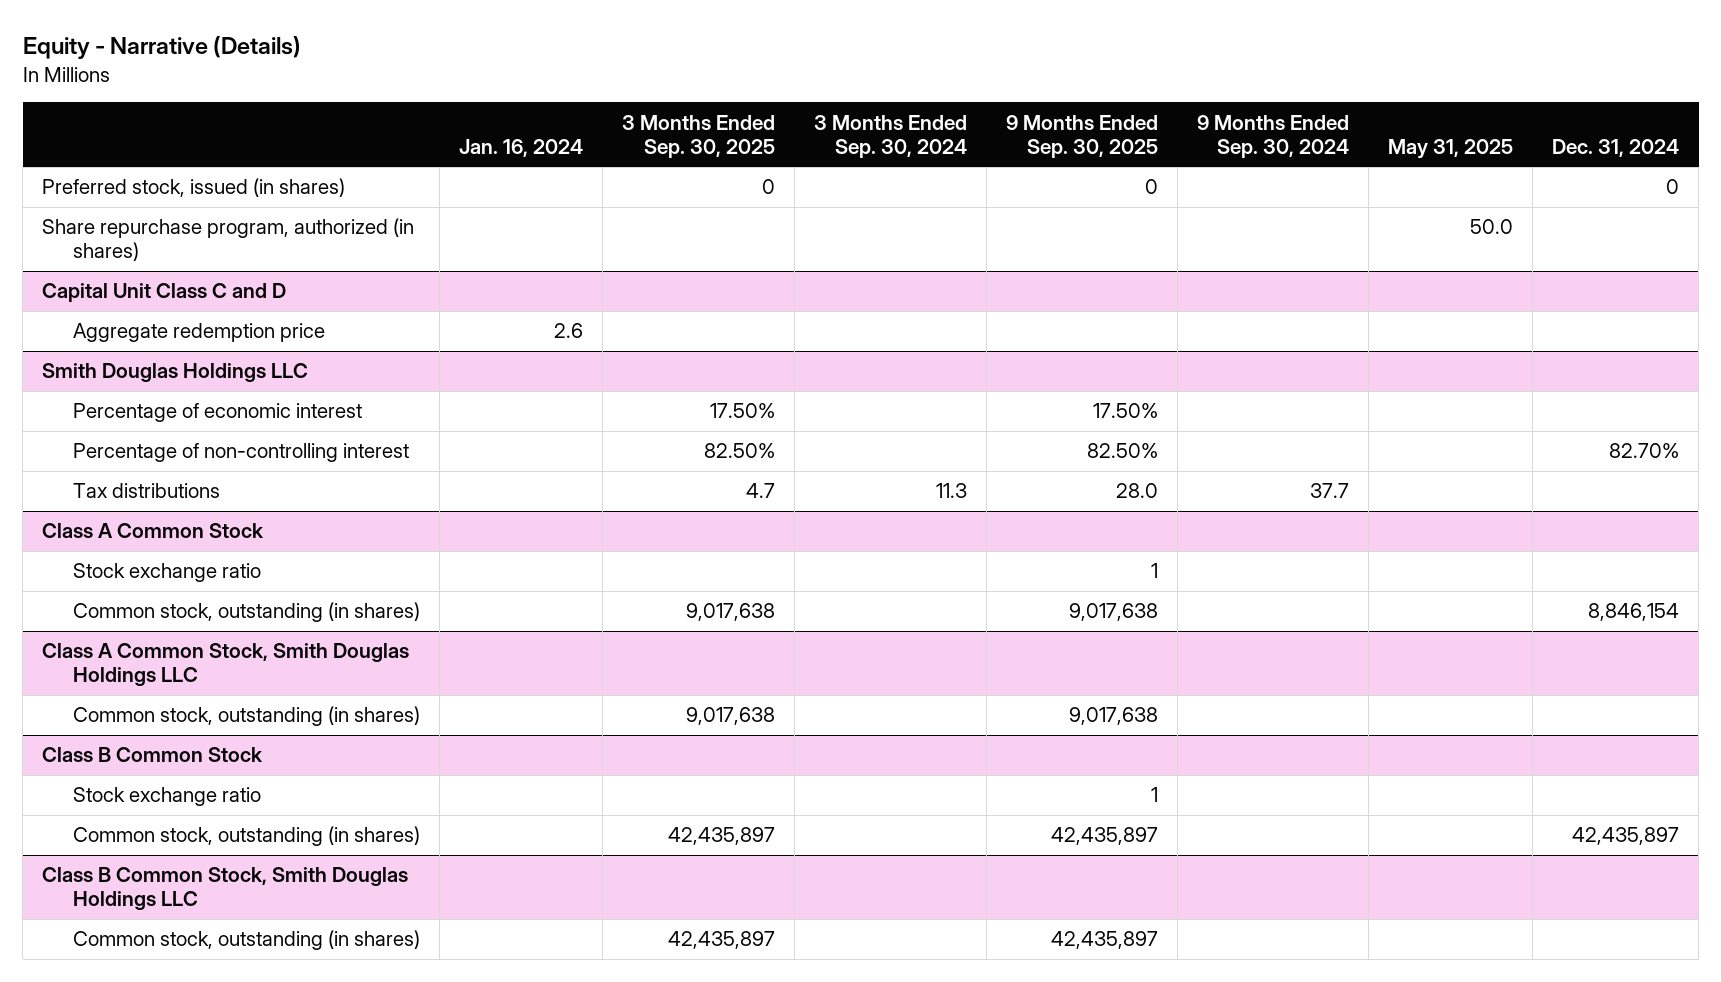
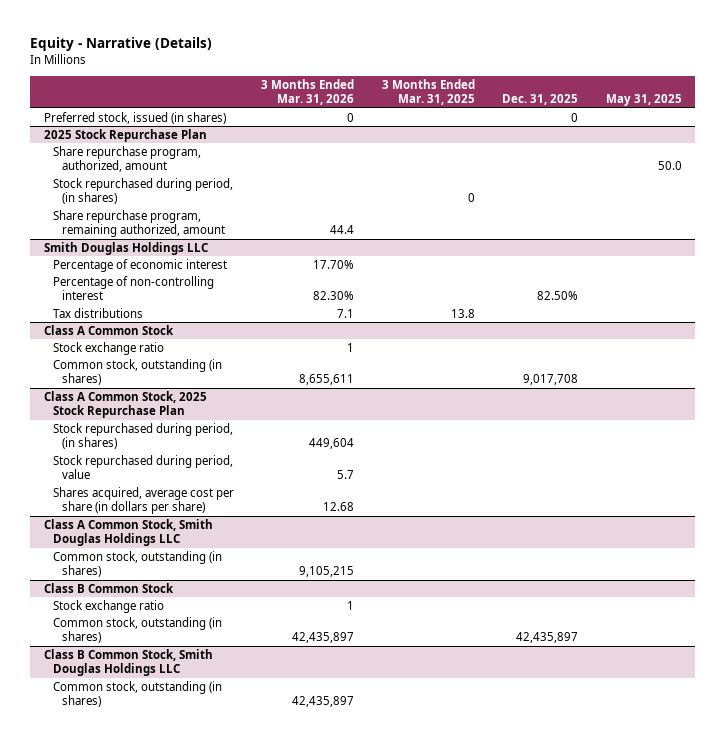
- | Jan. 16, 2024 | 3 Months Ended Sep. 30, 2025 | 3 Months Ended Sep. 30, 2024 | 9 Months Ended Sep. 30, 2025 | 9 Months Ended Sep. 30, 2024 | May 31, 2025 | Dec. 31, 2024
+ | 3 Months Ended Mar. 31, 2026 | 3 Months Ended Mar. 31, 2025 | Dec. 31, 2025 | May 31, 2025
- Share repurchase program, authorized (in shares) | | | | | | 50.0 |
- Capital Unit Class C and D
- Aggregate redemption price | 2.6 | | | | | |
+ 2025 Stock Repurchase Plan
+ Share repurchase program, authorized, amount | | | | 50.0
+ Stock repurchased during period, (in shares) | | 0 | |
+ Share repurchase program, remaining authorized, amount | 44.4 | | |
+ Class A Common Stock, 2025 Stock Repurchase Plan
+ Stock repurchased during period, (in shares) | 449,604 | | |
+ Stock repurchased during period, value | 5.7 | | |
+ Shares acquired, average cost per share (in dollars per share) | 12.68 | | |

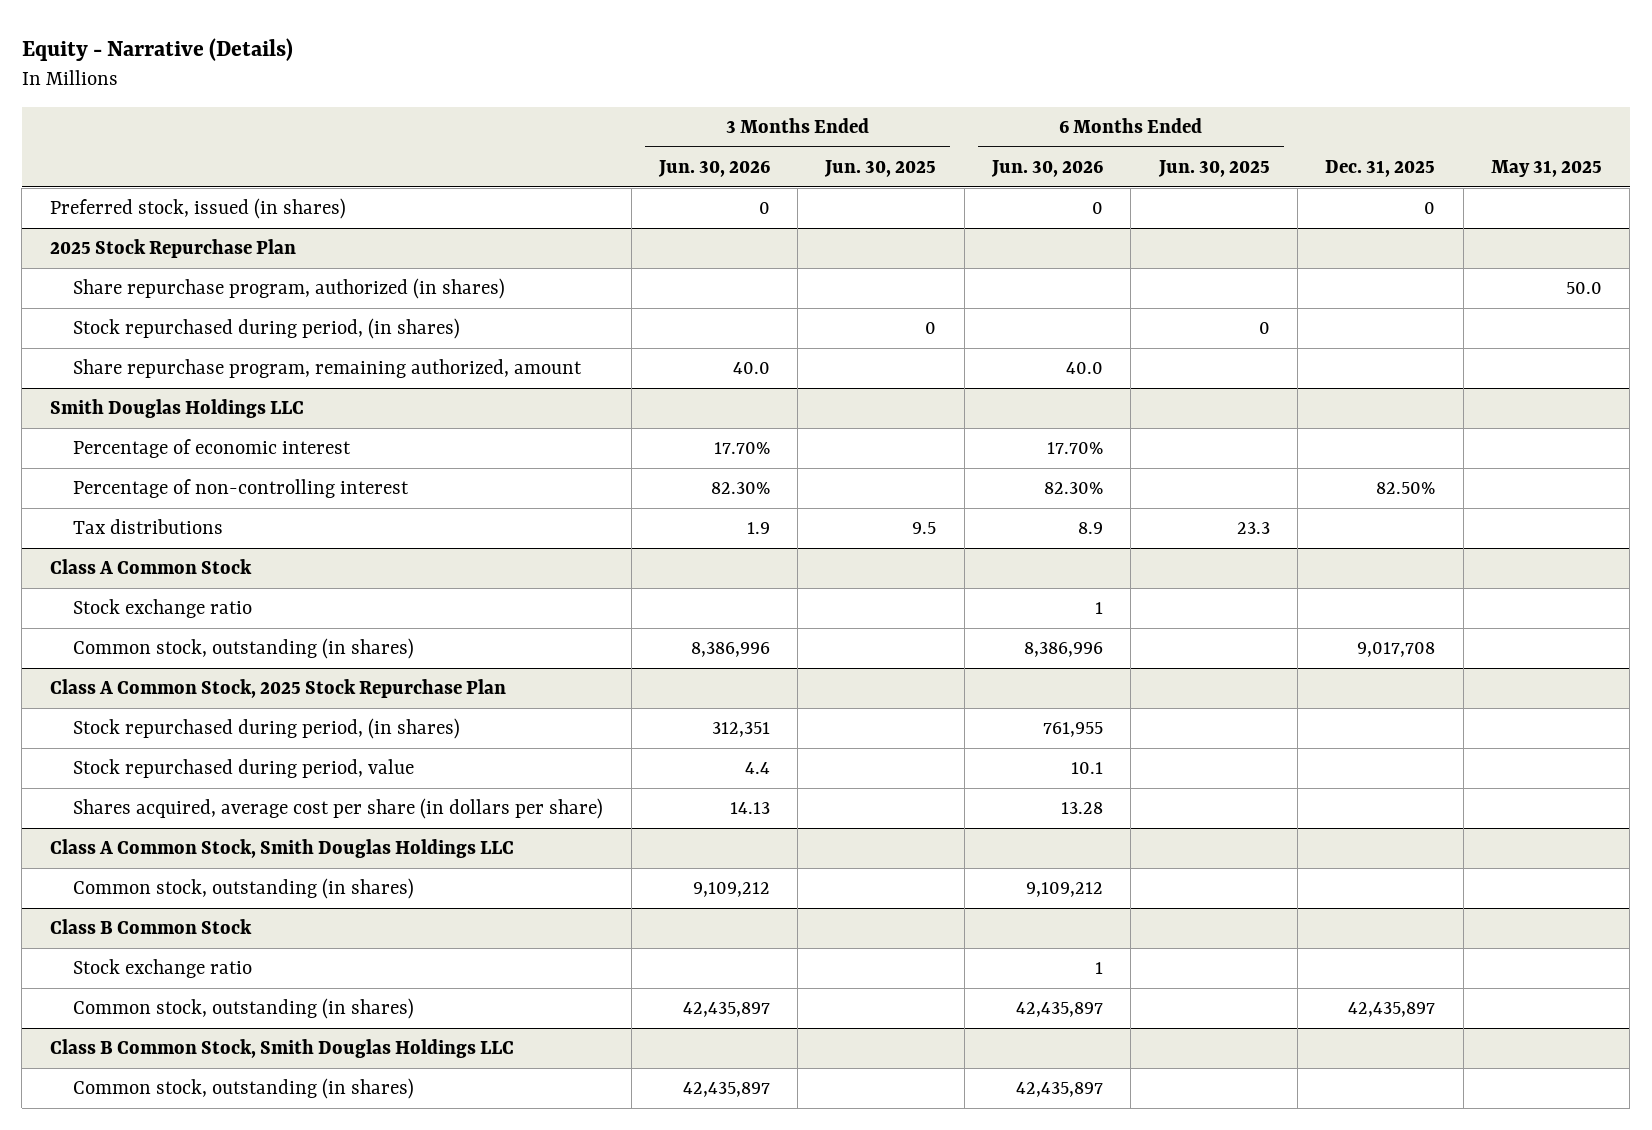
- | 3 Months Ended Mar. 31, 2026 | 3 Months Ended Mar. 31, 2025 | Dec. 31, 2025 | May 31, 2025
+ | 3 Months Ended Jun. 30, 2026 | 3 Months Ended Jun. 30, 2025 | 6 Months Ended Jun. 30, 2026 | 6 Months Ended Jun. 30, 2025 | Dec. 31, 2025 | May 31, 2025
@ 2025 Stock Repurchase Plan
- Share repurchase program, authorized, amount | | | | 50.0
+ Share repurchase program, authorized (in shares) | | | | | | 50.0

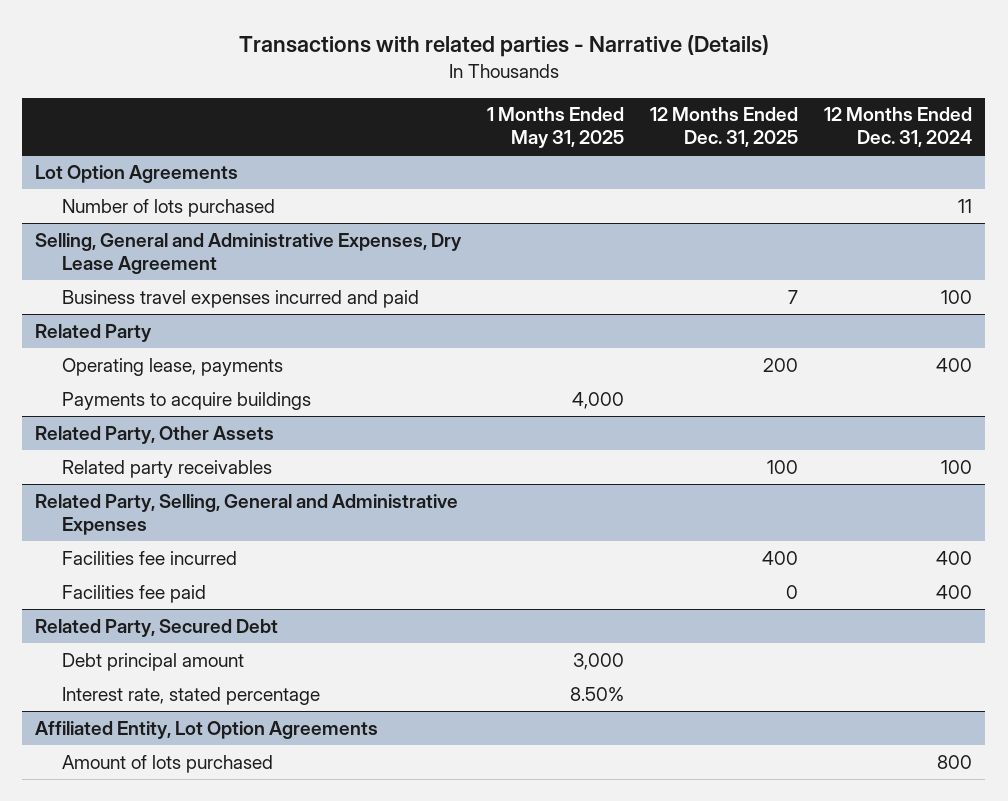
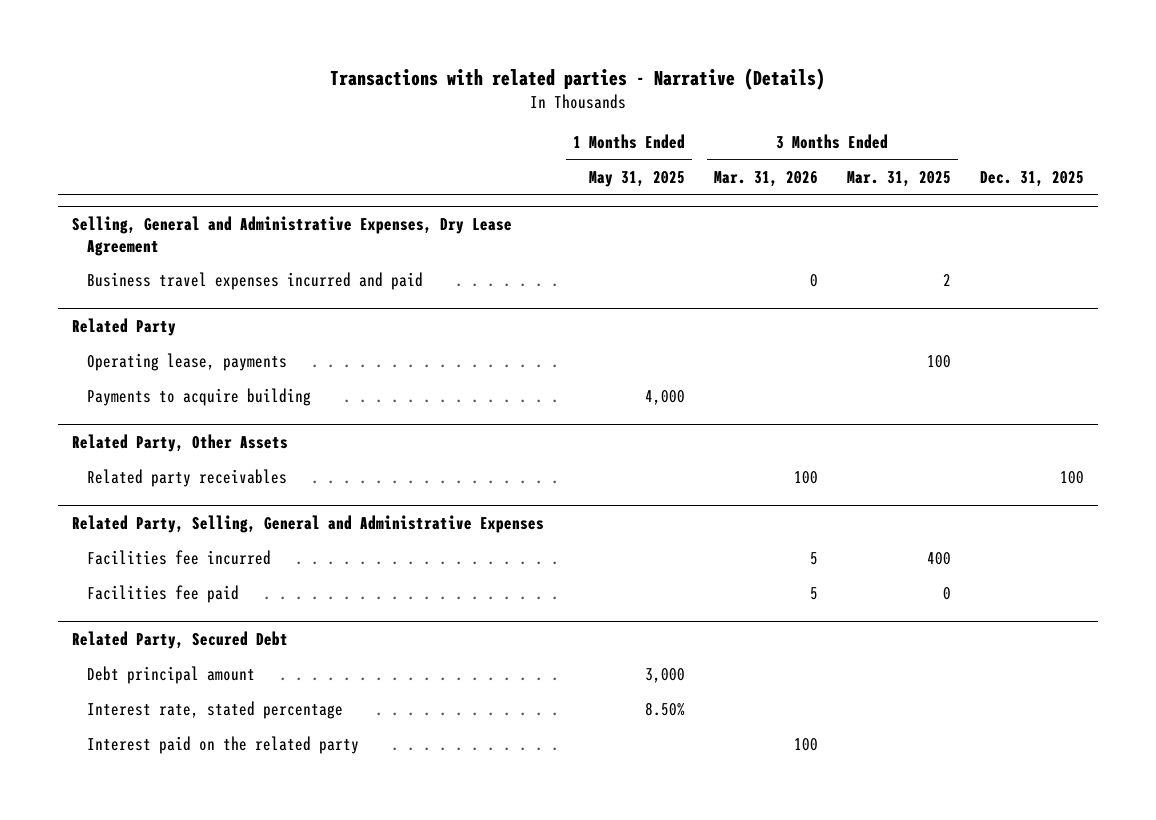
- | 1 Months Ended May 31, 2025 | 12 Months Ended Dec. 31, 2025 | 12 Months Ended Dec. 31, 2024
+ | 1 Months Ended May 31, 2025 | 3 Months Ended Mar. 31, 2026 | 3 Months Ended Mar. 31, 2025 | Dec. 31, 2025
- Lot Option Agreements
- Number of lots purchased | | | 11
@ Related Party
- Payments to acquire buildings | 4,000 | |
+ Payments to acquire building | 4,000 | | |
- Affiliated Entity, Lot Option Agreements
- Amount of lots purchased | | | 800
@ Related Party, Secured Debt
+ Interest paid on the related party | | 100 | |

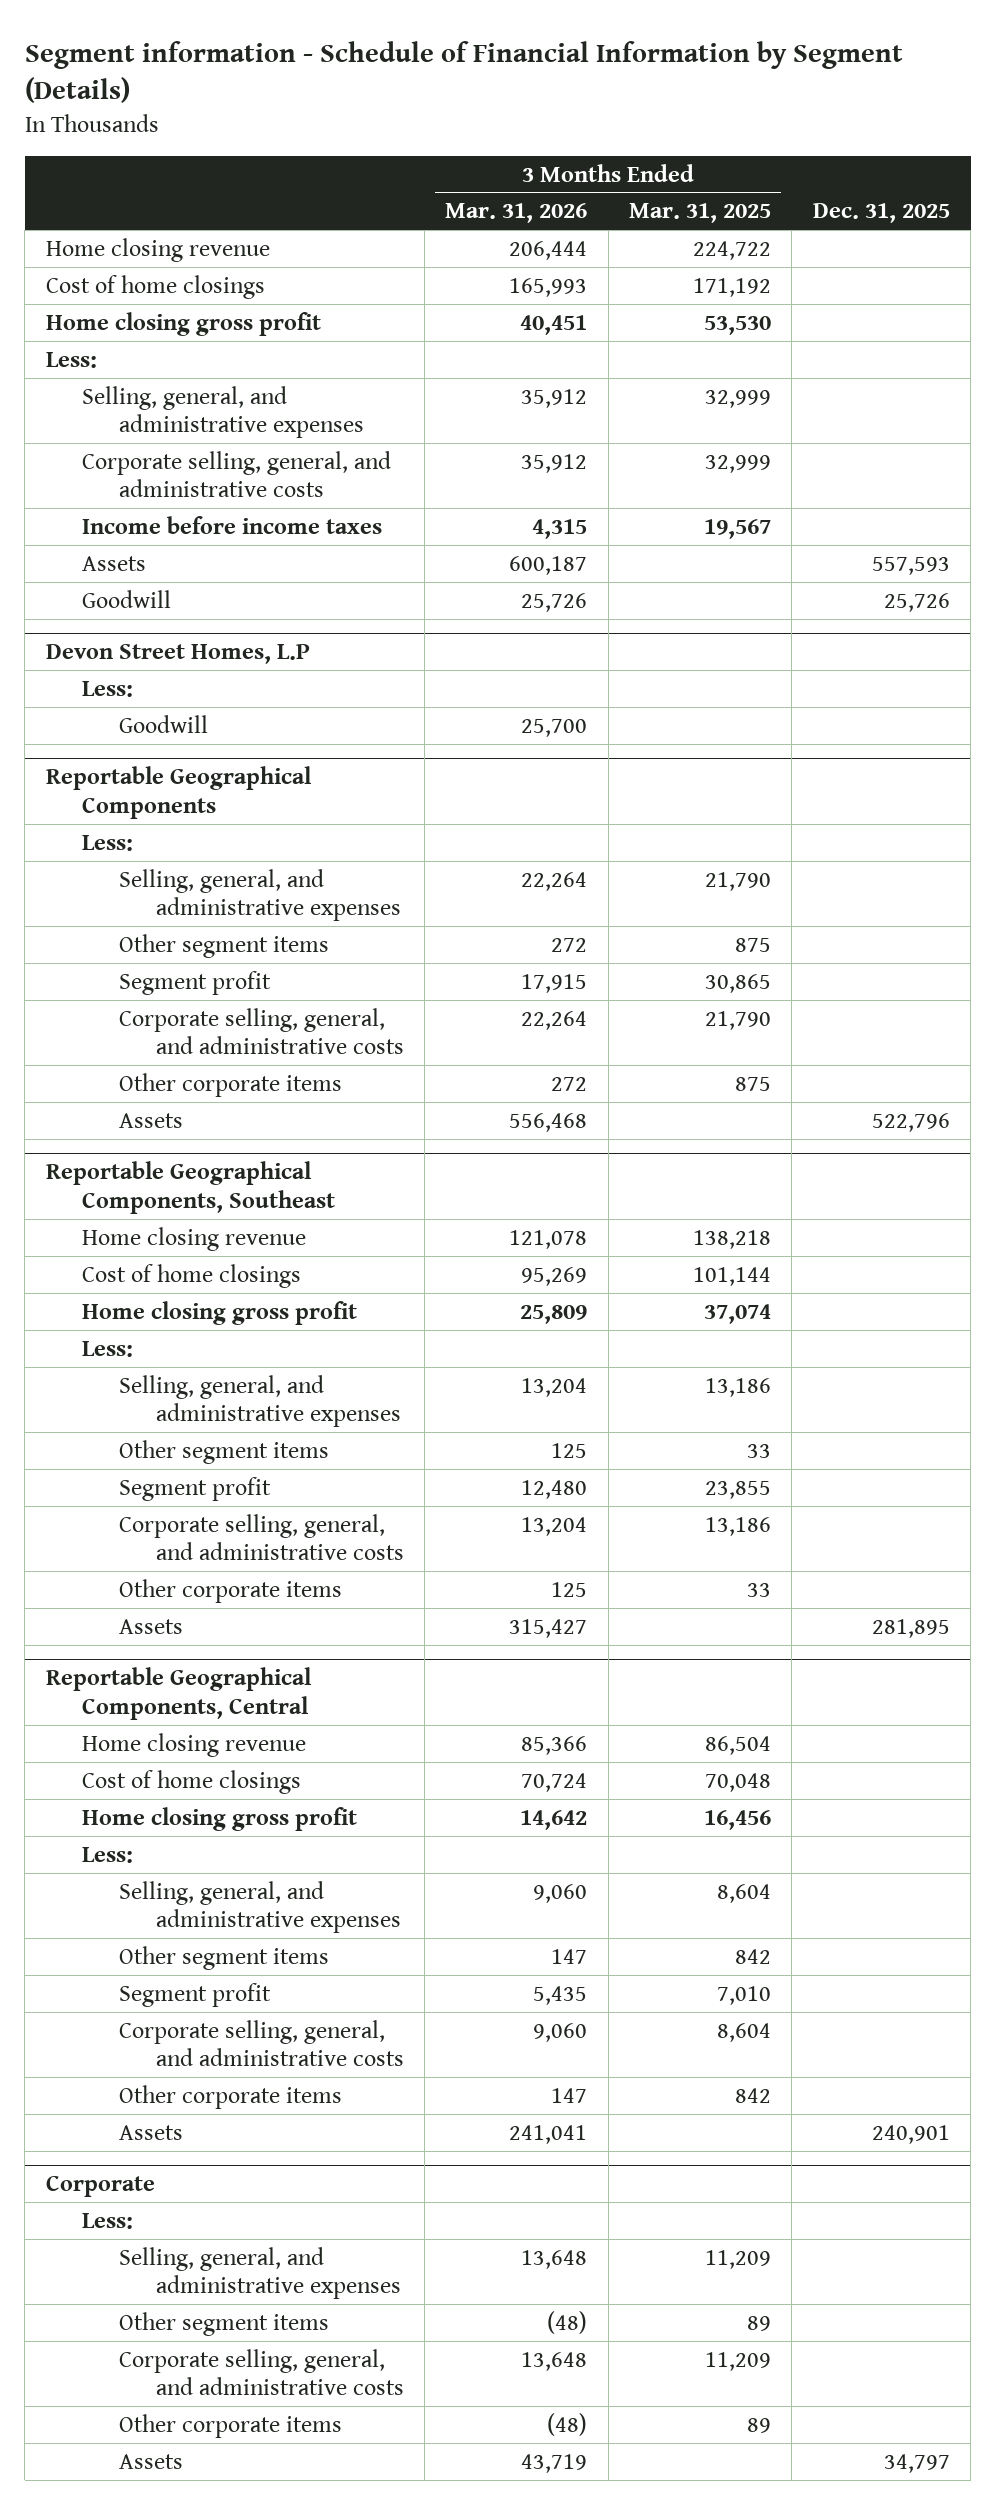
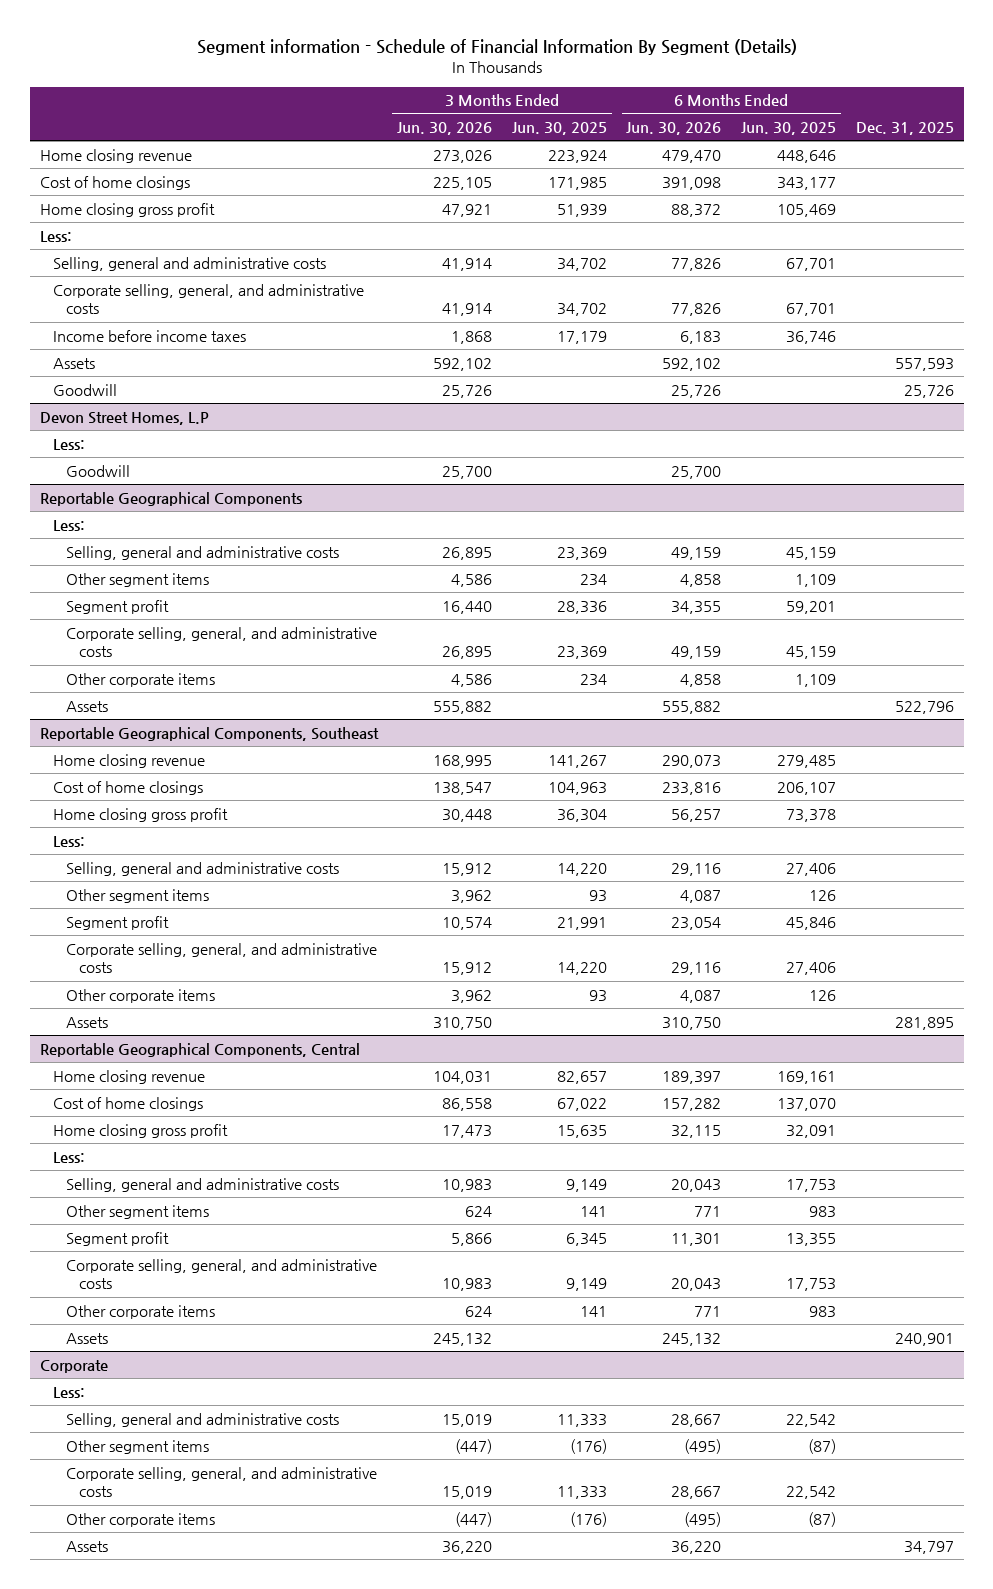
- Segment information - Schedule of Financial Information by Segment (Details)
+ Segment information - Schedule of Financial Information By Segment (Details)
- | 3 Months Ended Mar. 31, 2026 | 3 Months Ended Mar. 31, 2025 | Dec. 31, 2025
+ | 3 Months Ended Jun. 30, 2026 | 3 Months Ended Jun. 30, 2025 | 6 Months Ended Jun. 30, 2026 | 6 Months Ended Jun. 30, 2025 | Dec. 31, 2025
- Selling, general, and administrative expenses | 35,912 | 32,999 |
+ Selling, general and administrative costs | 41,914 | 34,702 | 77,826 | 67,701 |
@ Reportable Geographical Components
- Selling, general, and administrative expenses | 22,264 | 21,790 |
+ Selling, general and administrative costs | 26,895 | 23,369 | 49,159 | 45,159 |
@ Reportable Geographical Components, Southeast
- Selling, general, and administrative expenses | 13,204 | 13,186 |
+ Selling, general and administrative costs | 15,912 | 14,220 | 29,116 | 27,406 |
@ Reportable Geographical Components, Central
- Selling, general, and administrative expenses | 9,060 | 8,604 |
+ Selling, general and administrative costs | 10,983 | 9,149 | 20,043 | 17,753 |
@ Corporate
- Selling, general, and administrative expenses | 13,648 | 11,209 |
+ Selling, general and administrative costs | 15,019 | 11,333 | 28,667 | 22,542 |

